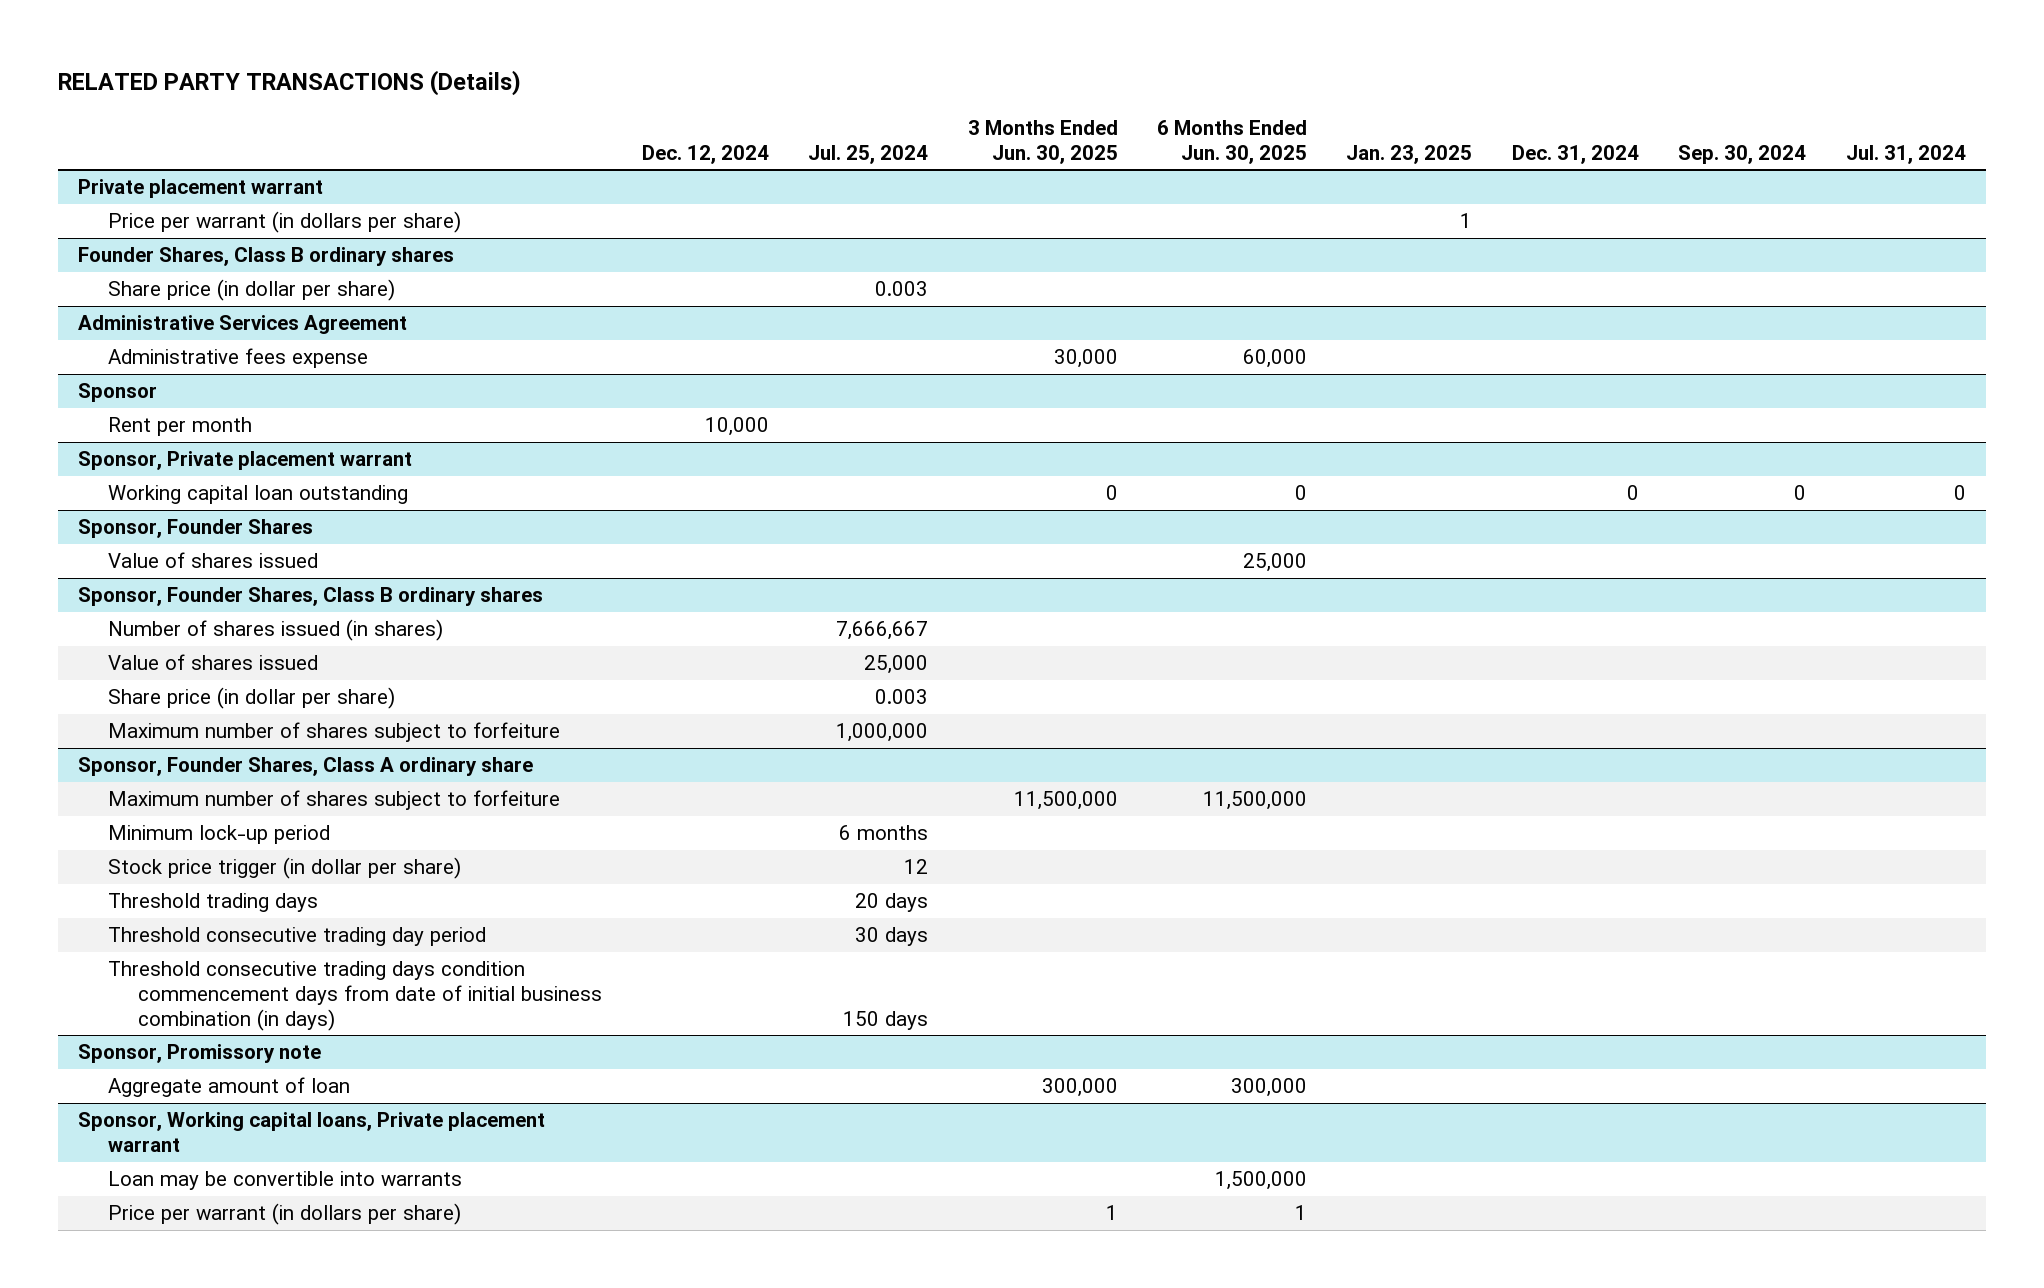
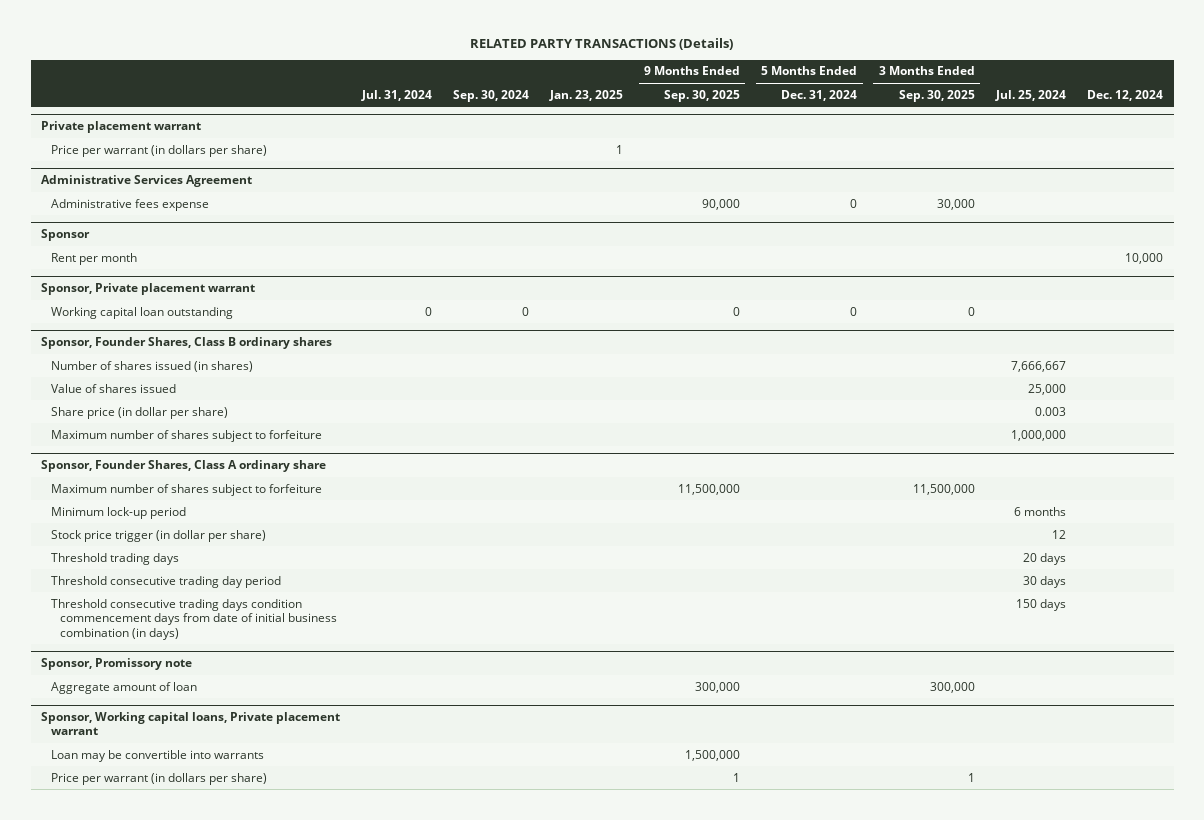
- | Dec. 12, 2024 | Jul. 25, 2024 | 3 Months Ended Jun. 30, 2025 | 6 Months Ended Jun. 30, 2025 | Jan. 23, 2025 | Dec. 31, 2024 | Sep. 30, 2024 | Jul. 31, 2024
+ | Jul. 31, 2024 | Sep. 30, 2024 | Jan. 23, 2025 | 9 Months Ended Sep. 30, 2025 | 5 Months Ended Dec. 31, 2024 | 3 Months Ended Sep. 30, 2025 | Jul. 25, 2024 | Dec. 12, 2024
- Founder Shares, Class B ordinary shares
- Share price (in dollar per share) | | 0.003 | | | | | |
- Sponsor, Founder Shares
- Value of shares issued | | | | 25,000 | | | |

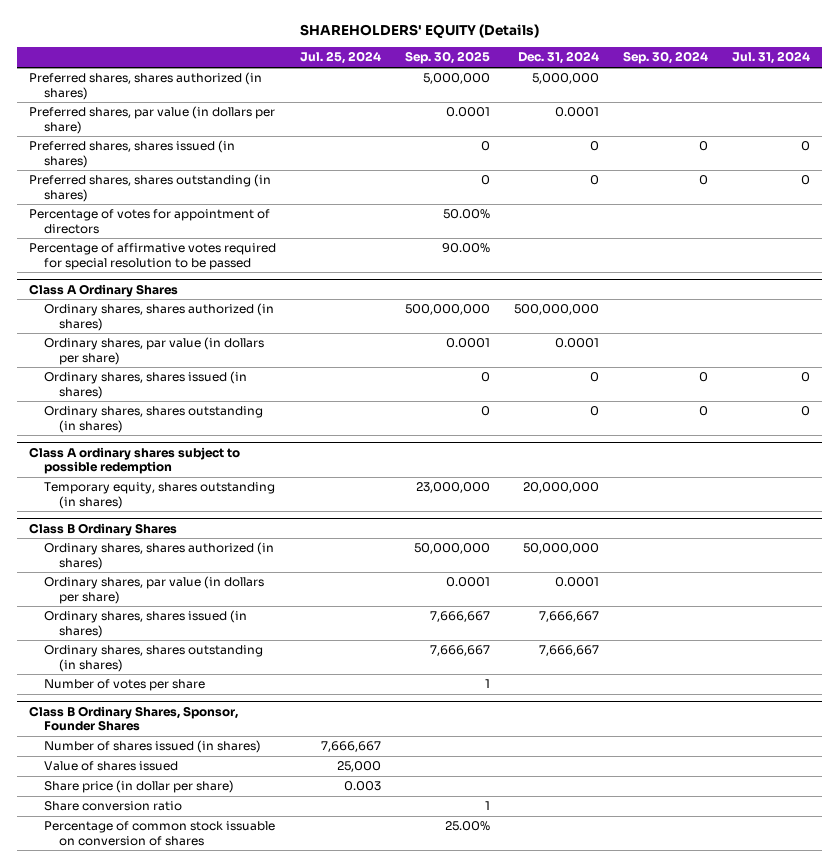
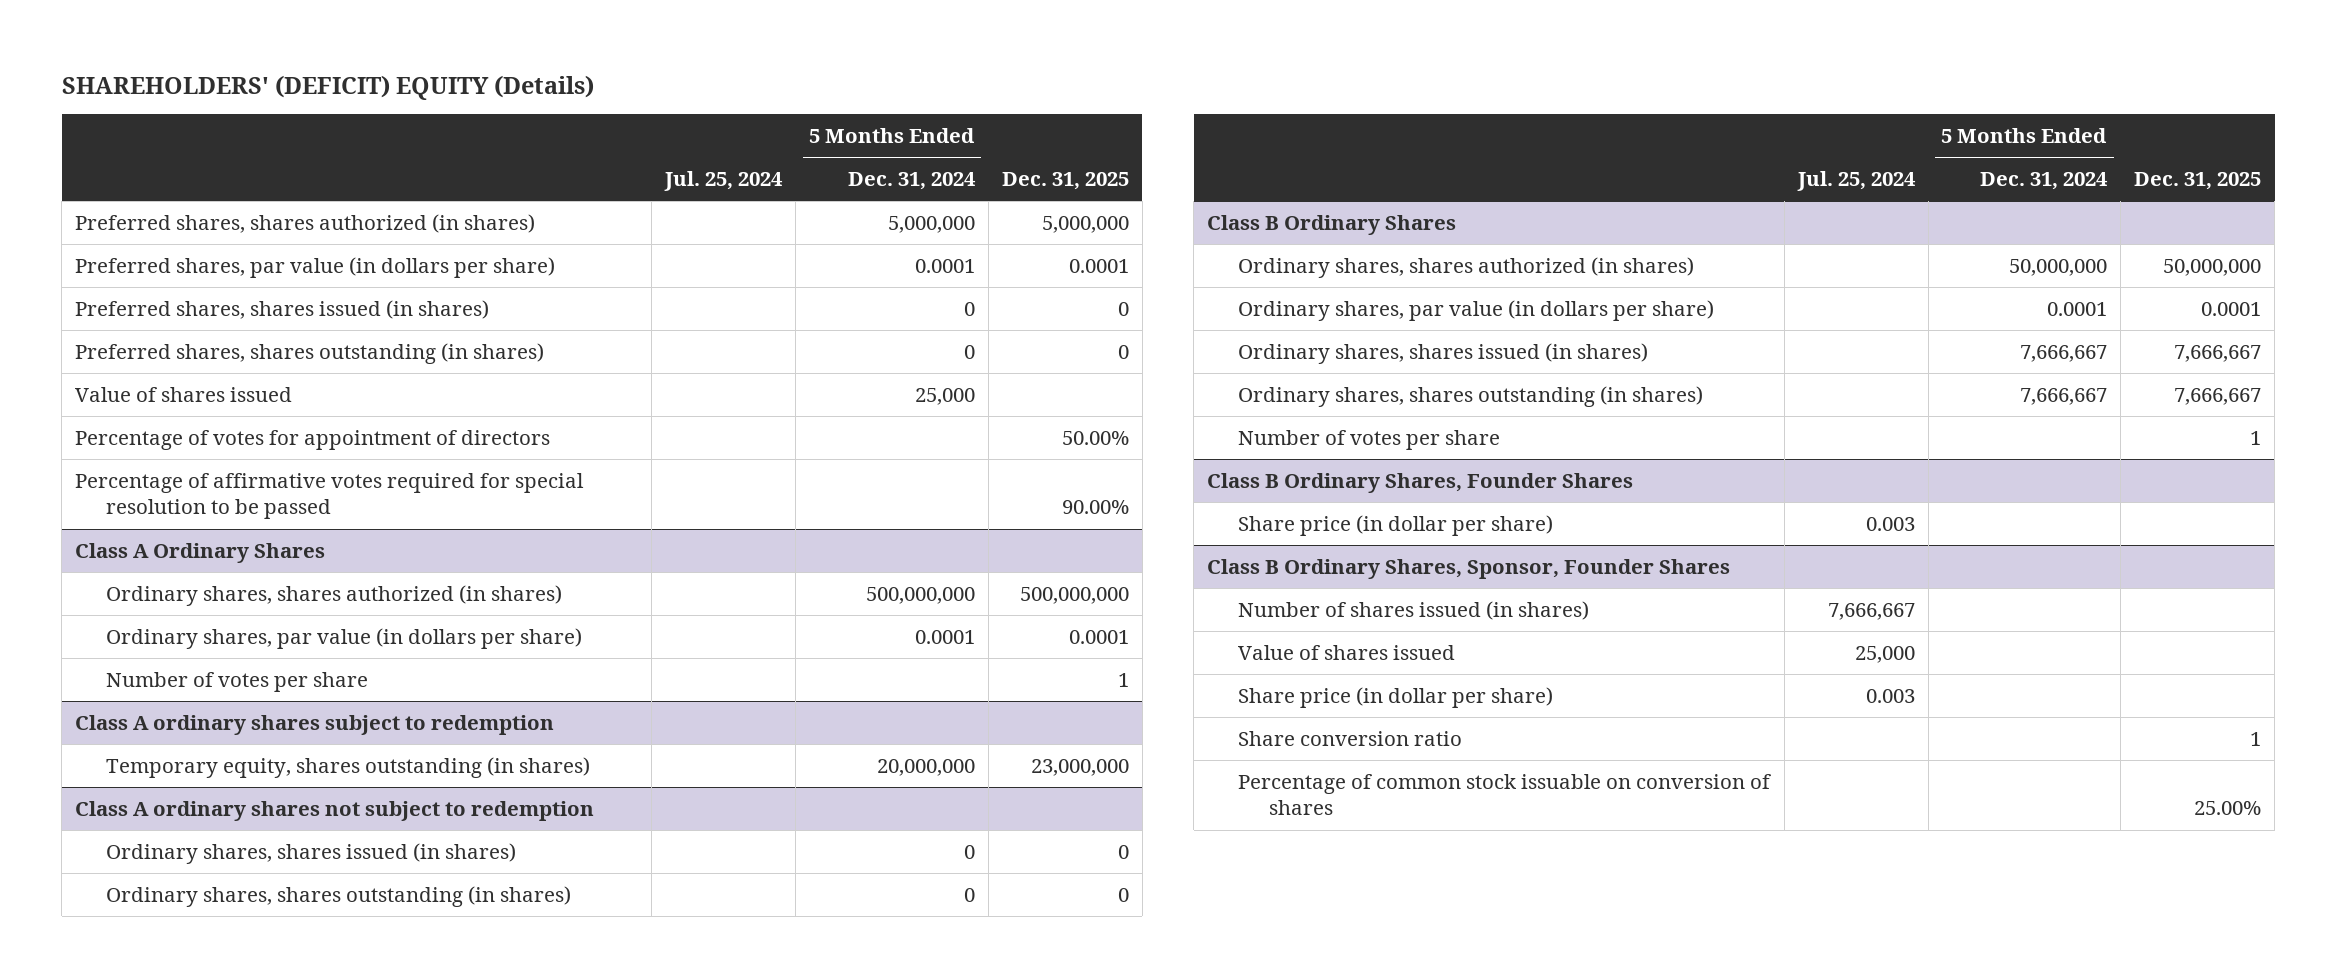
- SHAREHOLDERS' EQUITY (Details)
+ SHAREHOLDERS' (DEFICIT) EQUITY (Details)
- | Jul. 25, 2024 | Sep. 30, 2025 | Dec. 31, 2024 | Sep. 30, 2024 | Jul. 31, 2024
+ | Jul. 25, 2024 | 5 Months Ended Dec. 31, 2024 | Dec. 31, 2025
+ Value of shares issued | | 25,000 |
@ Class A Ordinary Shares
- Ordinary shares, shares issued (in shares) | | 0 | 0 | 0 | 0
- Ordinary shares, shares outstanding (in shares) | | 0 | 0 | 0 | 0
- Class A ordinary shares subject to possible redemption
- Temporary equity, shares outstanding (in shares) | | 23,000,000 | 20,000,000 | |
@ Class A Ordinary Shares
+ Number of votes per share | | | 1
+ Class A ordinary shares subject to redemption
+ Temporary equity, shares outstanding (in shares) | | 20,000,000 | 23,000,000
+ Class A ordinary shares not subject to redemption
+ Ordinary shares, shares issued (in shares) | | 0 | 0
+ Ordinary shares, shares outstanding (in shares) | | 0 | 0
+ Class B Ordinary Shares, Founder Shares
+ Share price (in dollar per share) | 0.003 | |

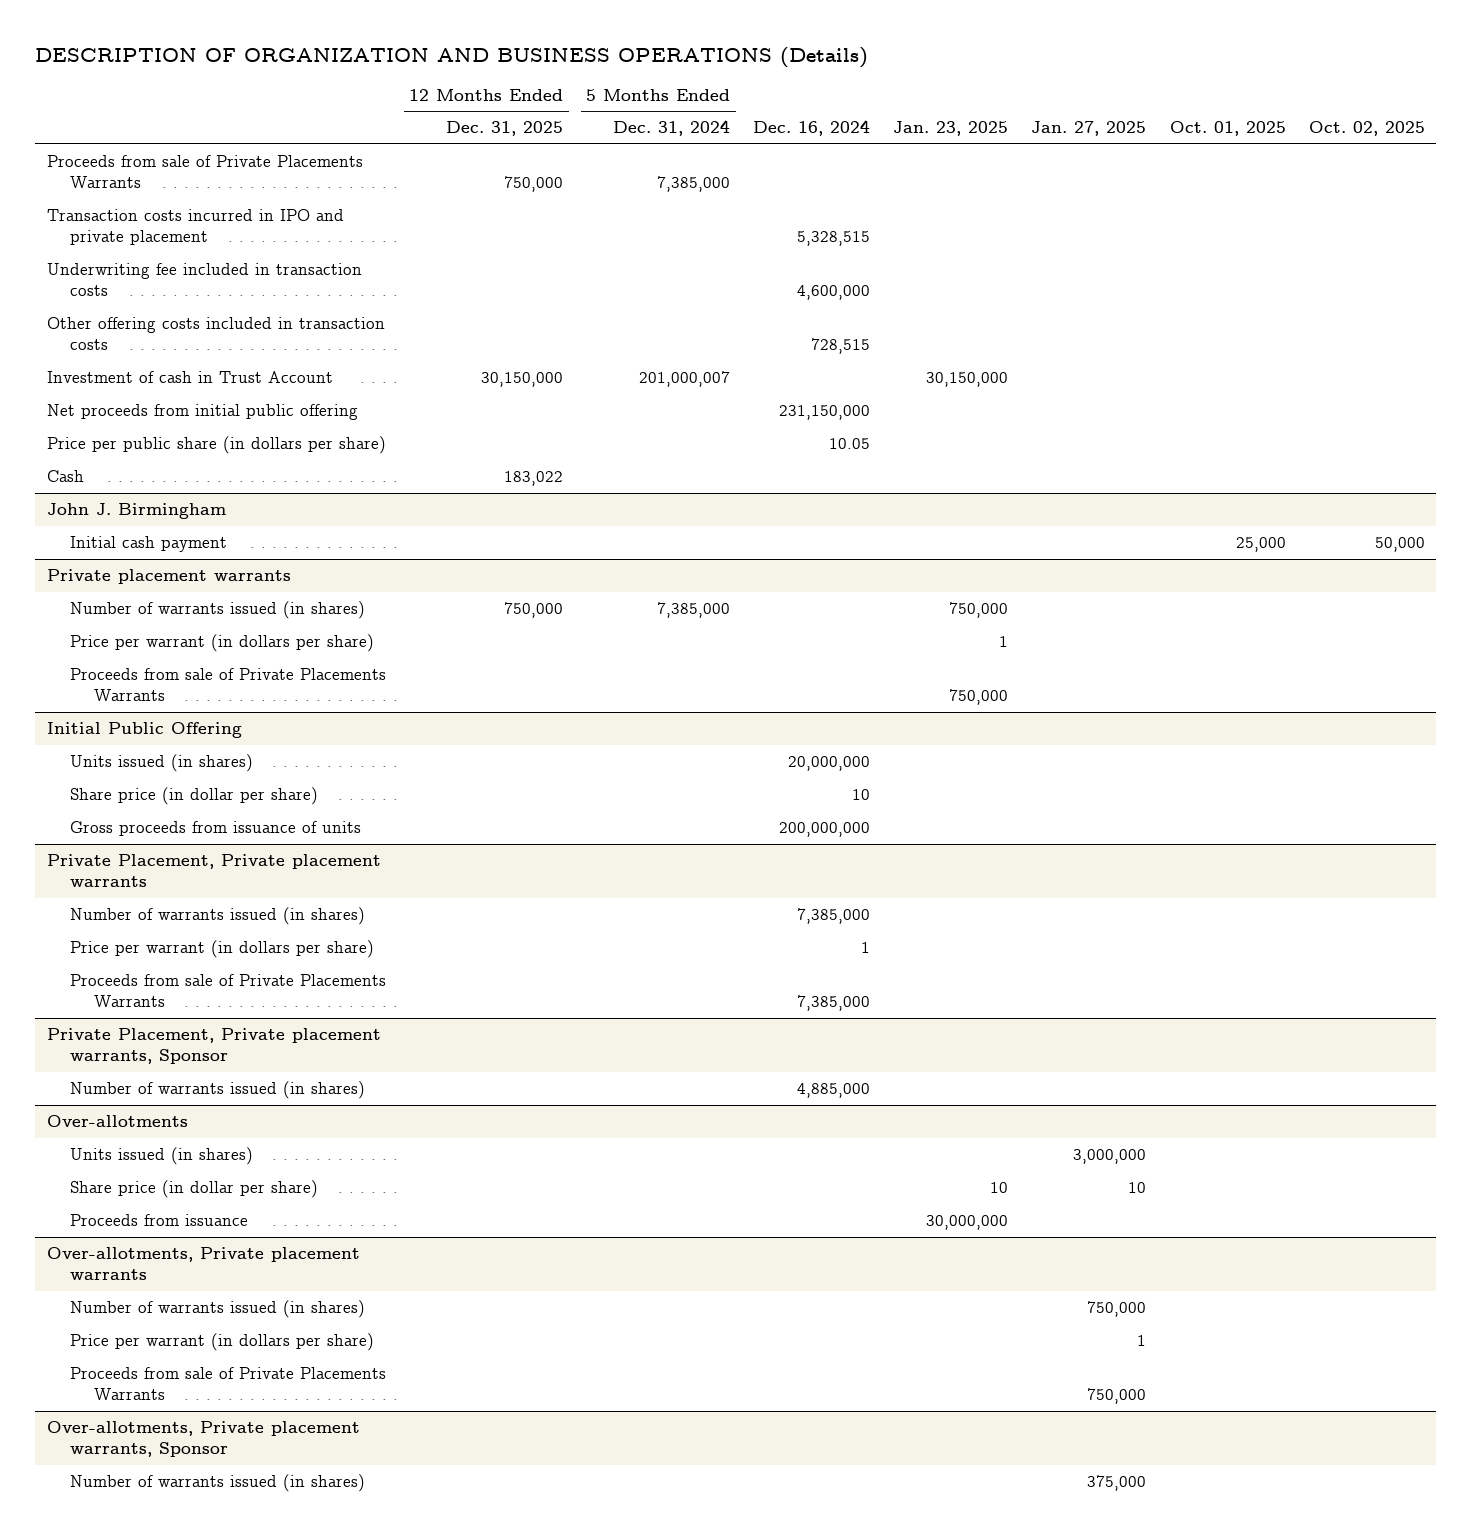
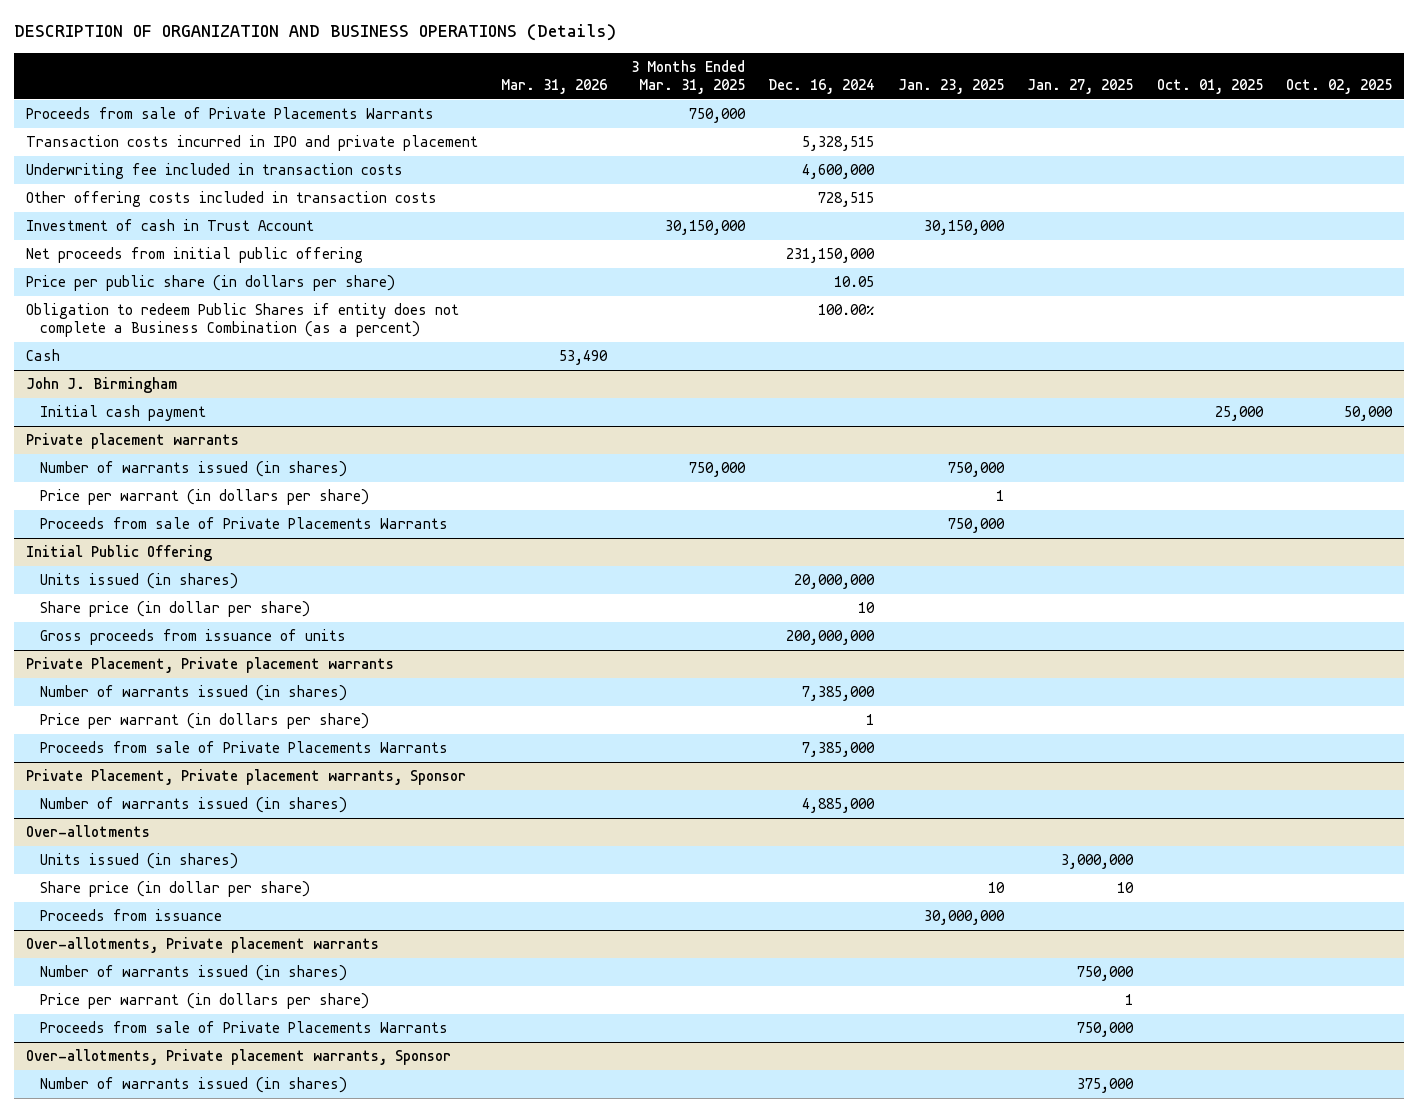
- | 12 Months Ended Dec. 31, 2025 | 5 Months Ended Dec. 31, 2024 | Dec. 16, 2024 | Jan. 23, 2025 | Jan. 27, 2025 | Oct. 01, 2025 | Oct. 02, 2025
+ | Mar. 31, 2026 | 3 Months Ended Mar. 31, 2025 | Dec. 16, 2024 | Jan. 23, 2025 | Jan. 27, 2025 | Oct. 01, 2025 | Oct. 02, 2025
+ Obligation to redeem Public Shares if entity does not complete a Business Combination (as a percent) | | | 100.00% | | | |

